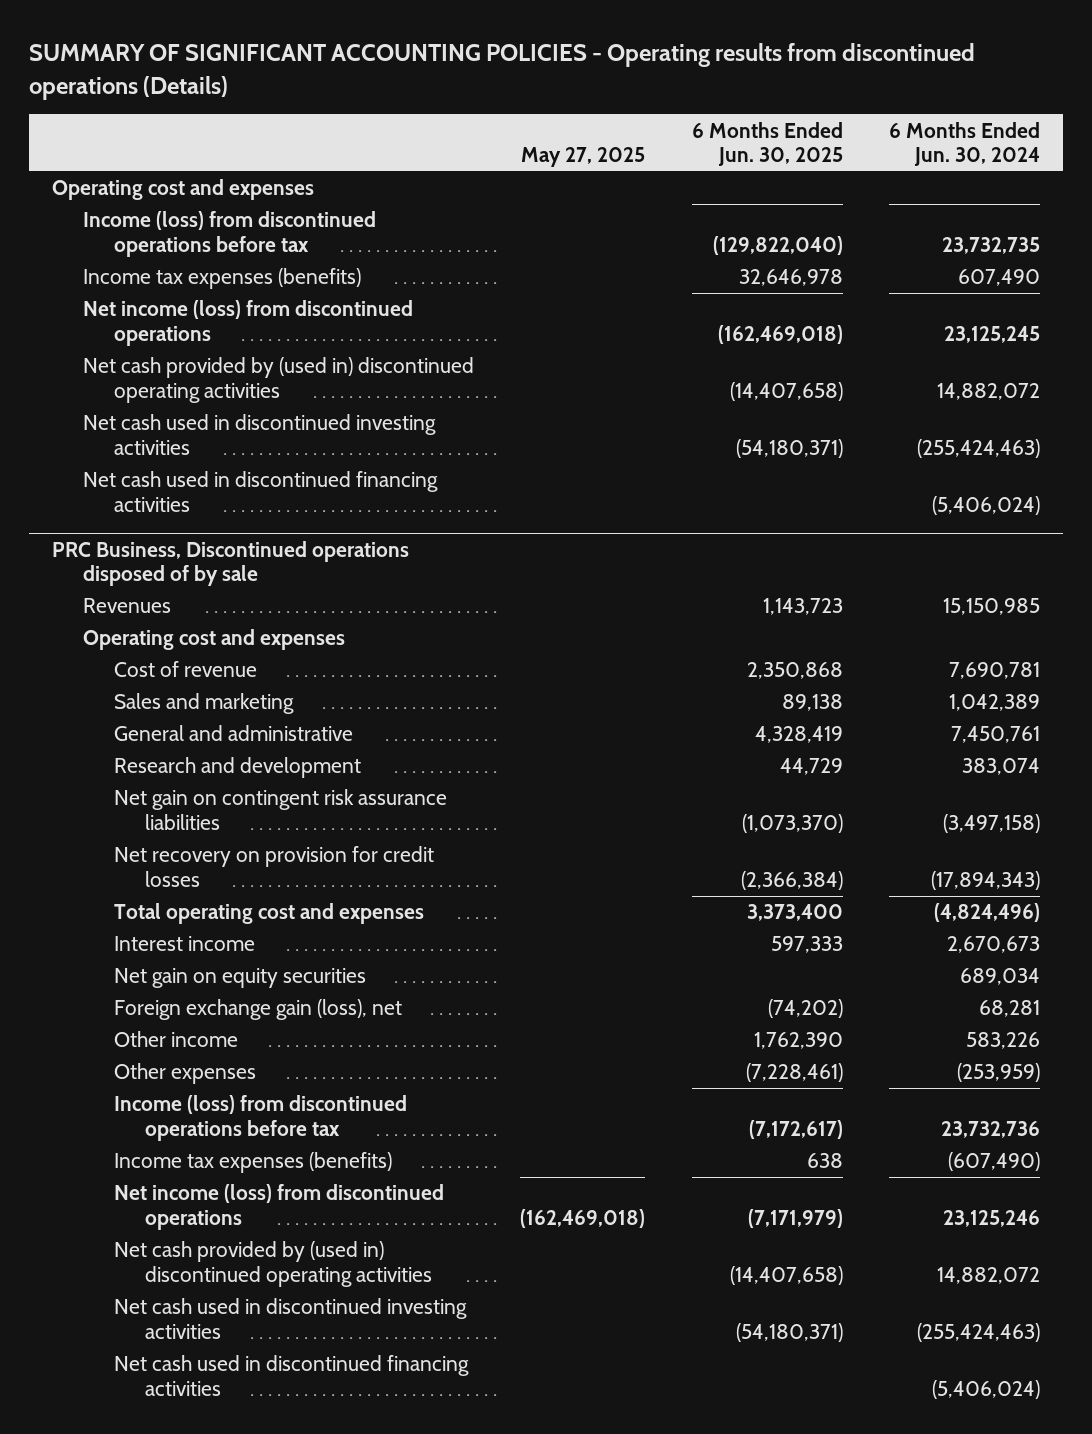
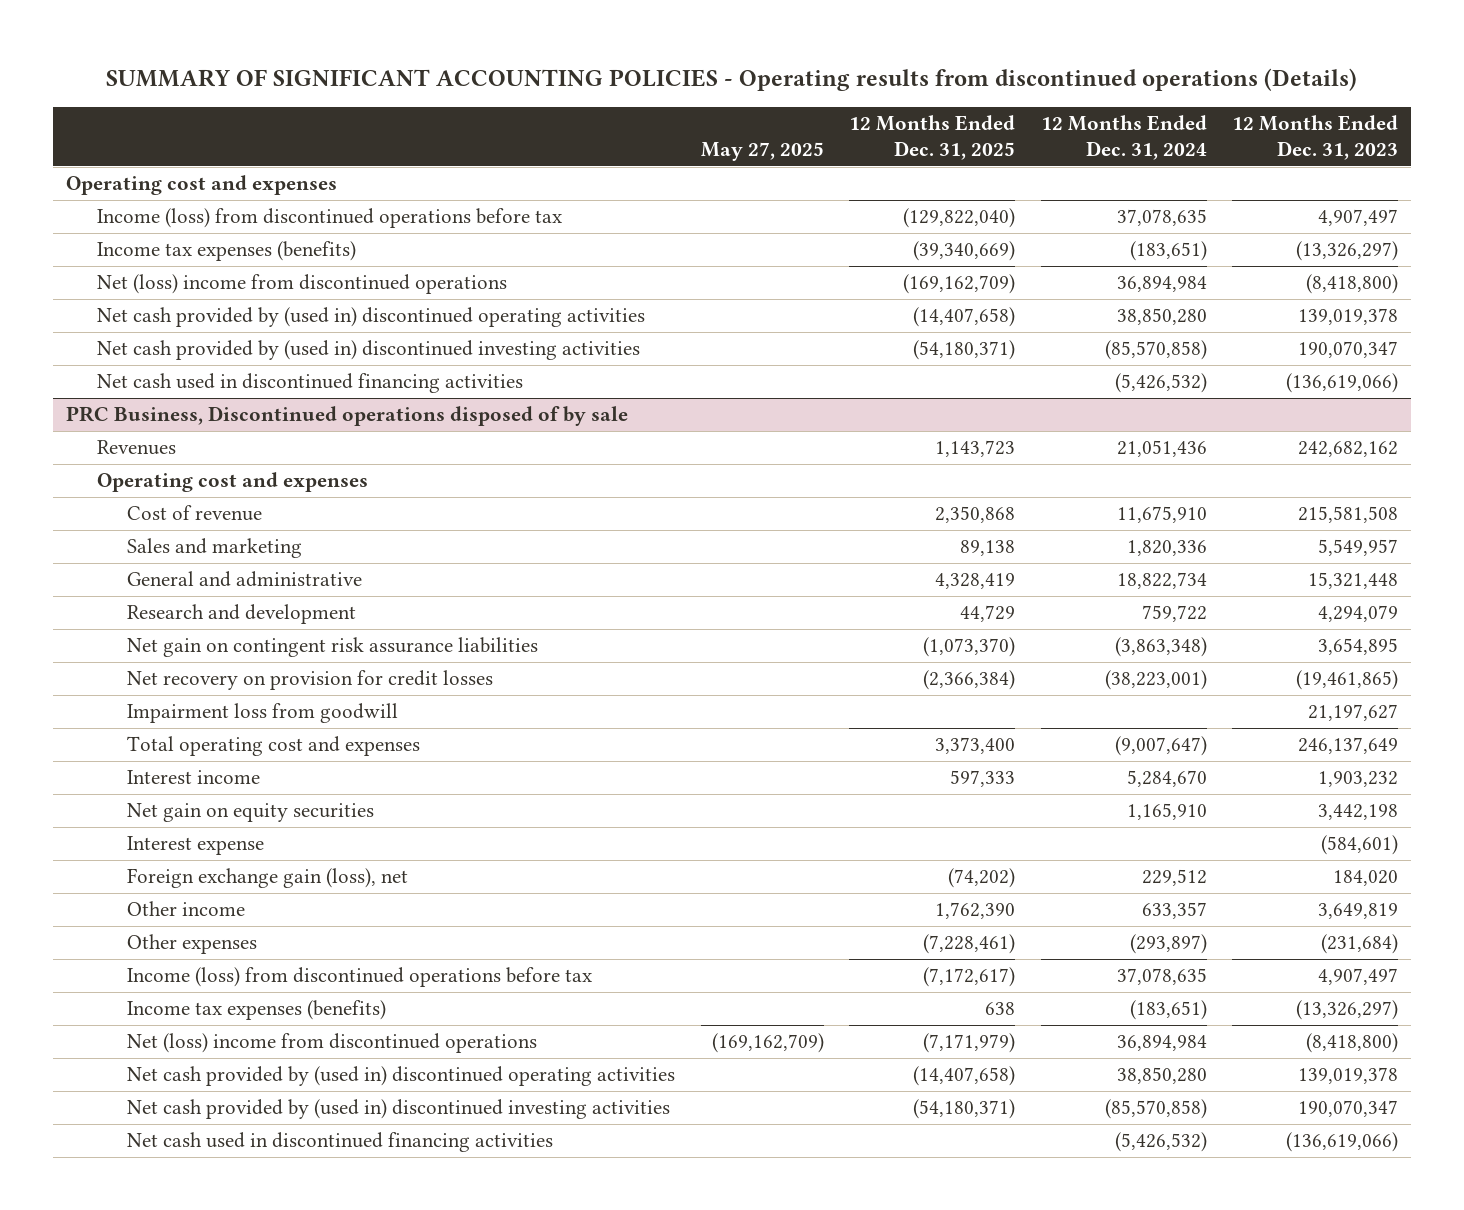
- | May 27, 2025 | 6 Months Ended Jun. 30, 2025 | 6 Months Ended Jun. 30, 2024
+ | May 27, 2025 | 12 Months Ended Dec. 31, 2025 | 12 Months Ended Dec. 31, 2024 | 12 Months Ended Dec. 31, 2023
- Net income (loss) from discontinued operations | | (162,469,018) | 23,125,245
+ Net (loss) income from discontinued operations | | (169,162,709) | 36,894,984 | (8,418,800)
- Net cash used in discontinued investing activities | | (54,180,371) | (255,424,463)
+ Net cash provided by (used in) discontinued investing activities | | (54,180,371) | (85,570,858) | 190,070,347
@ PRC Business, Discontinued operations disposed of by sale
+ Impairment loss from goodwill | | | | 21,197,627
+ Interest expense | | | | (584,601)
- Net income (loss) from discontinued operations | (162,469,018) | (7,171,979) | 23,125,246
+ Net (loss) income from discontinued operations | (169,162,709) | (7,171,979) | 36,894,984 | (8,418,800)
- Net cash used in discontinued investing activities | | (54,180,371) | (255,424,463)
+ Net cash provided by (used in) discontinued investing activities | | (54,180,371) | (85,570,858) | 190,070,347

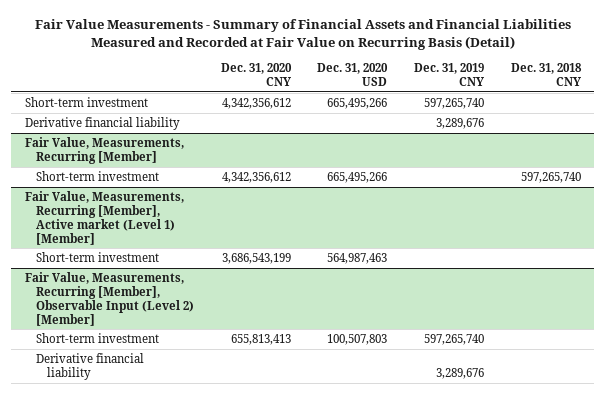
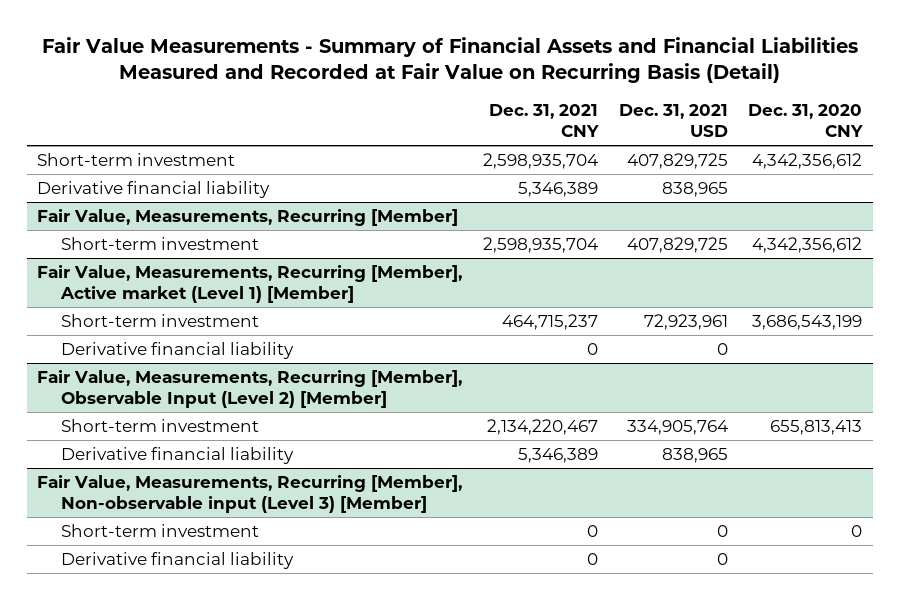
- | Dec. 31, 2020 CNY | Dec. 31, 2020 USD | Dec. 31, 2019 CNY | Dec. 31, 2018 CNY
+ | Dec. 31, 2021 CNY | Dec. 31, 2021 USD | Dec. 31, 2020 CNY
@ Fair Value, Measurements, Recurring [Member], Active market (Level 1) [Member]
+ Derivative financial liability | 0 | 0 |
+ Fair Value, Measurements, Recurring [Member], Non-observable input (Level 3) [Member]
+ Short-term investment | 0 | 0 | 0
+ Derivative financial liability | 0 | 0 |

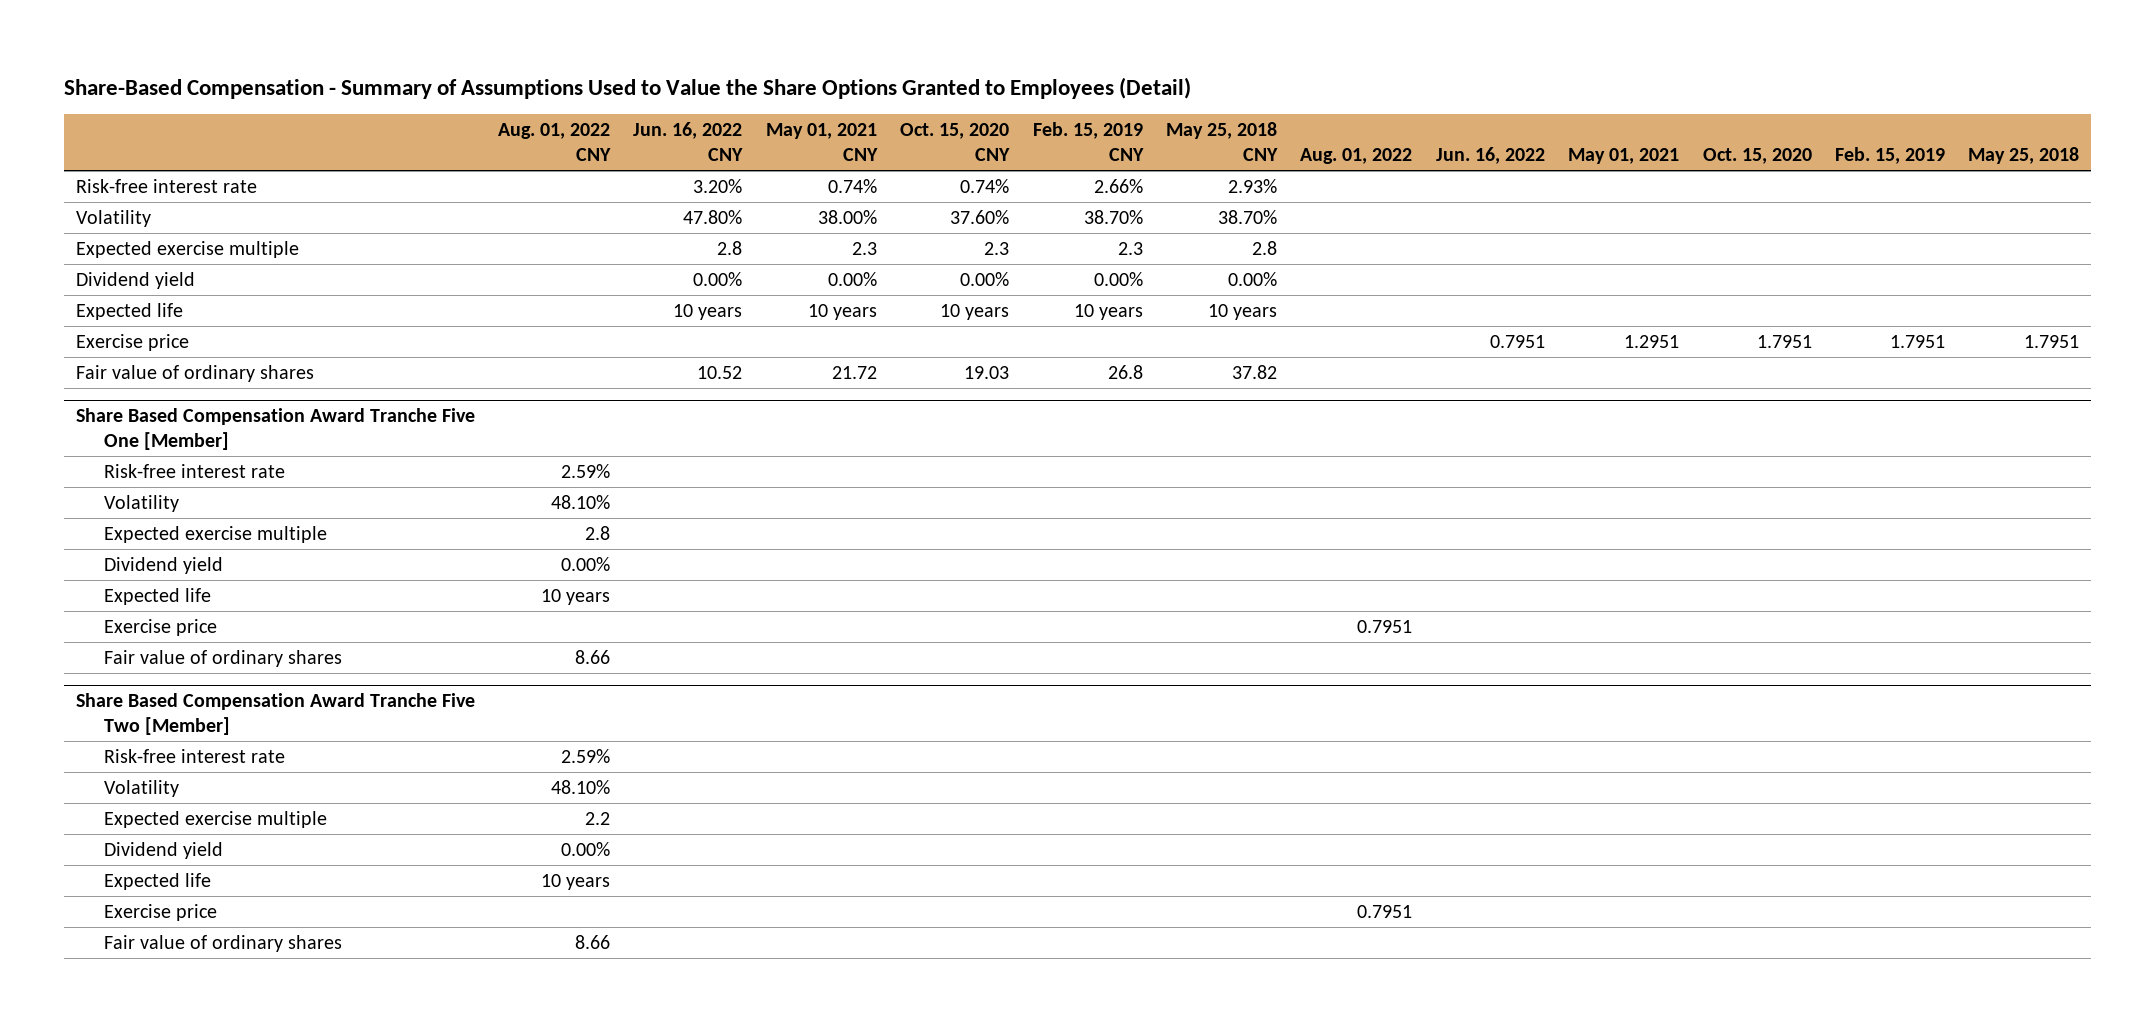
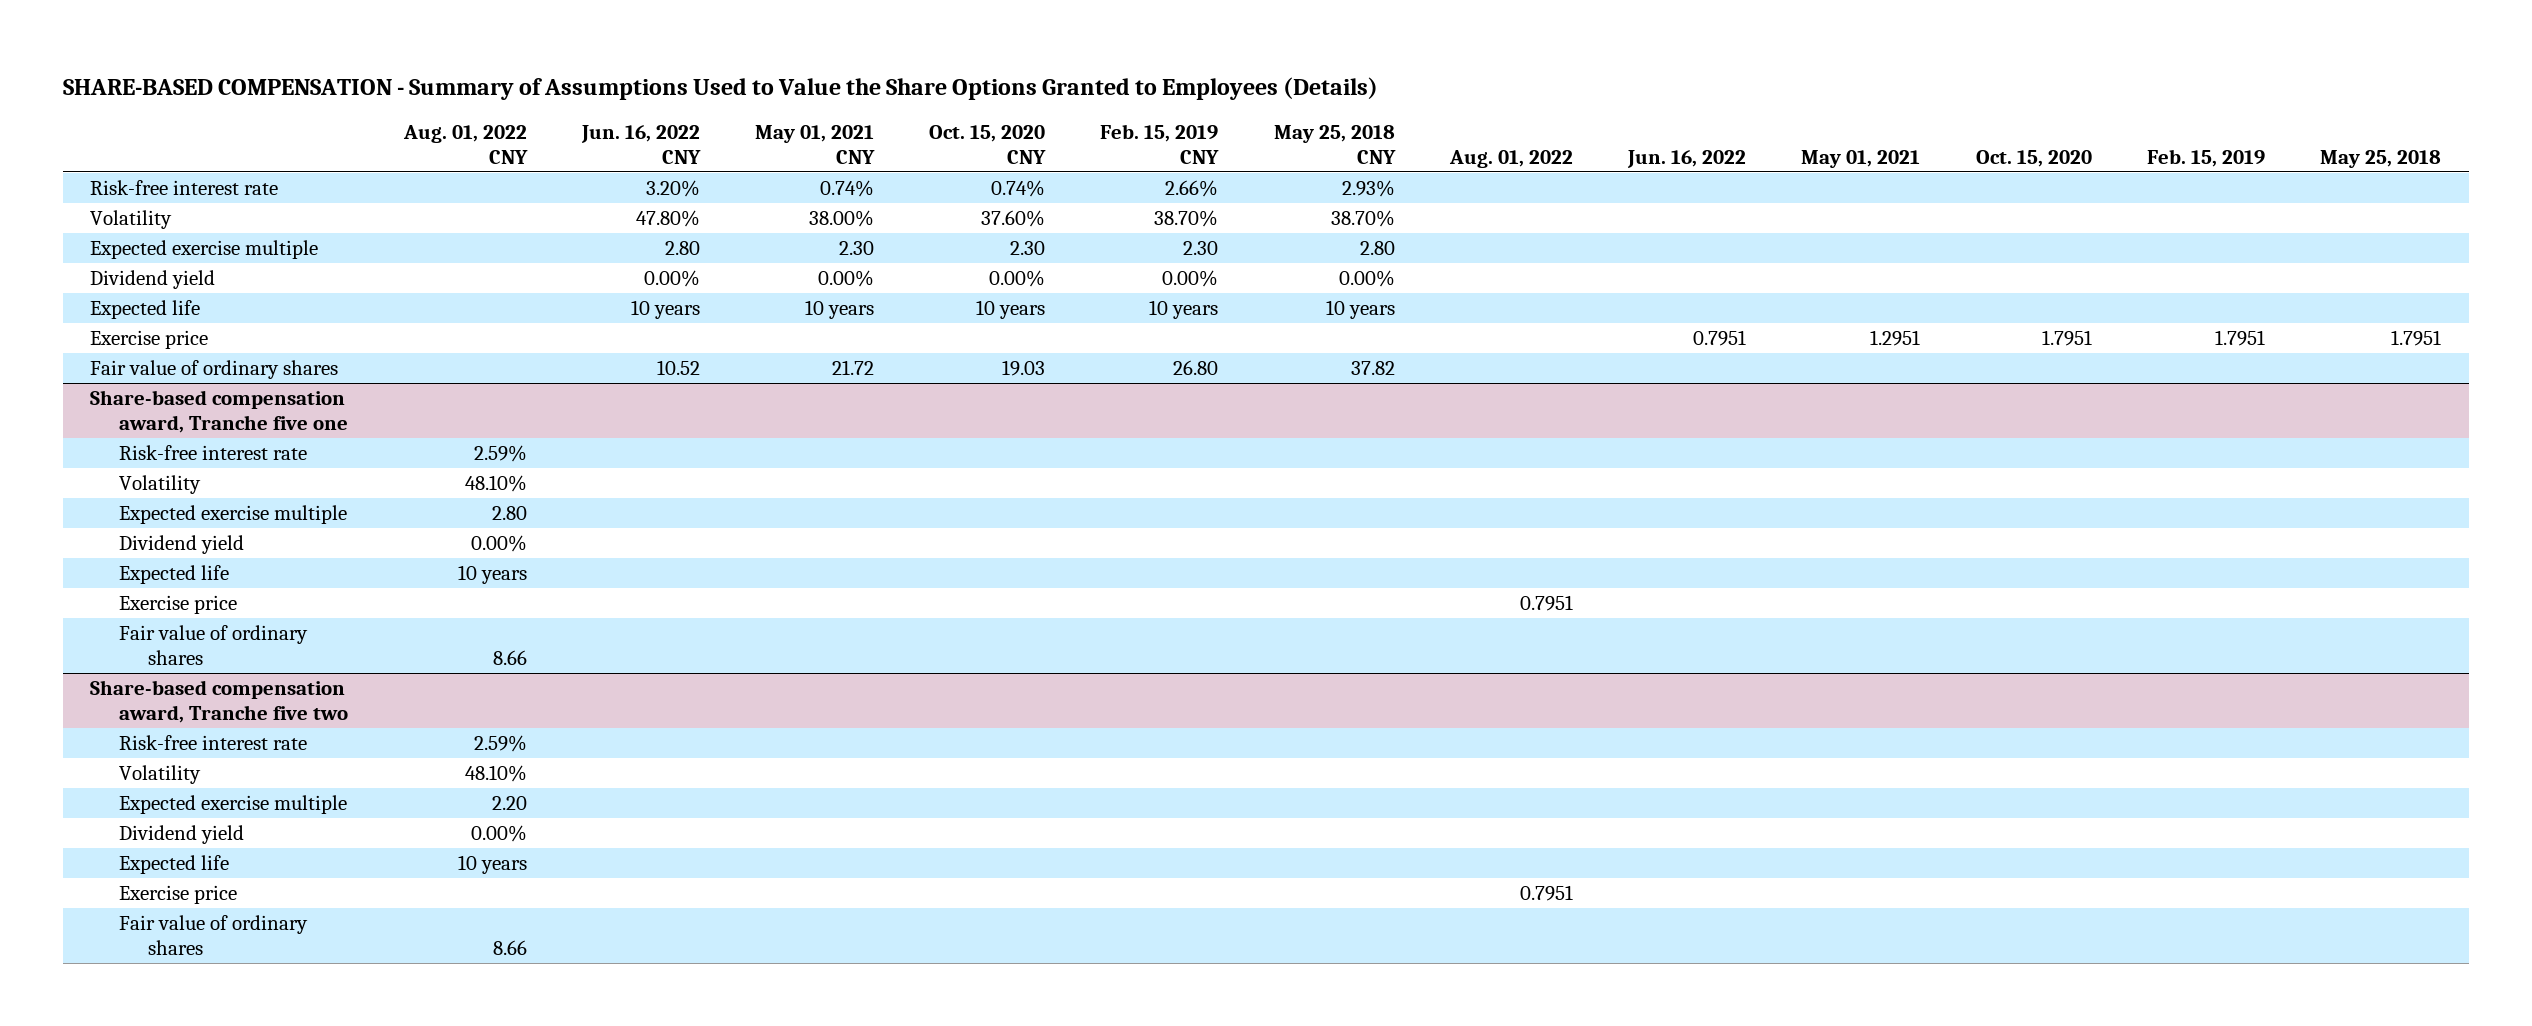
- Share-Based Compensation - Summary of Assumptions Used to Value the Share Options Granted to Employees (Detail)
+ SHARE-BASED COMPENSATION - Summary of Assumptions Used to Value the Share Options Granted to Employees (Details)
- Expected exercise multiple | | 2.8 | 2.3 | 2.3 | 2.3 | 2.8 | | | | | |
+ Expected exercise multiple | | 2.80 | 2.30 | 2.30 | 2.30 | 2.80 | | | | | |
- Fair value of ordinary shares | | 10.52 | 21.72 | 19.03 | 26.8 | 37.82 | | | | | |
- Share Based Compensation Award Tranche Five One [Member]
+ Fair value of ordinary shares | | 10.52 | 21.72 | 19.03 | 26.80 | 37.82 | | | | | |
+ Share-based compensation award, Tranche five one
- Expected exercise multiple | 2.8 | | | | | | | | | | |
+ Expected exercise multiple | 2.80 | | | | | | | | | | |
- Share Based Compensation Award Tranche Five Two [Member]
+ Share-based compensation award, Tranche five two
- Expected exercise multiple | 2.2 | | | | | | | | | | |
+ Expected exercise multiple | 2.20 | | | | | | | | | | |

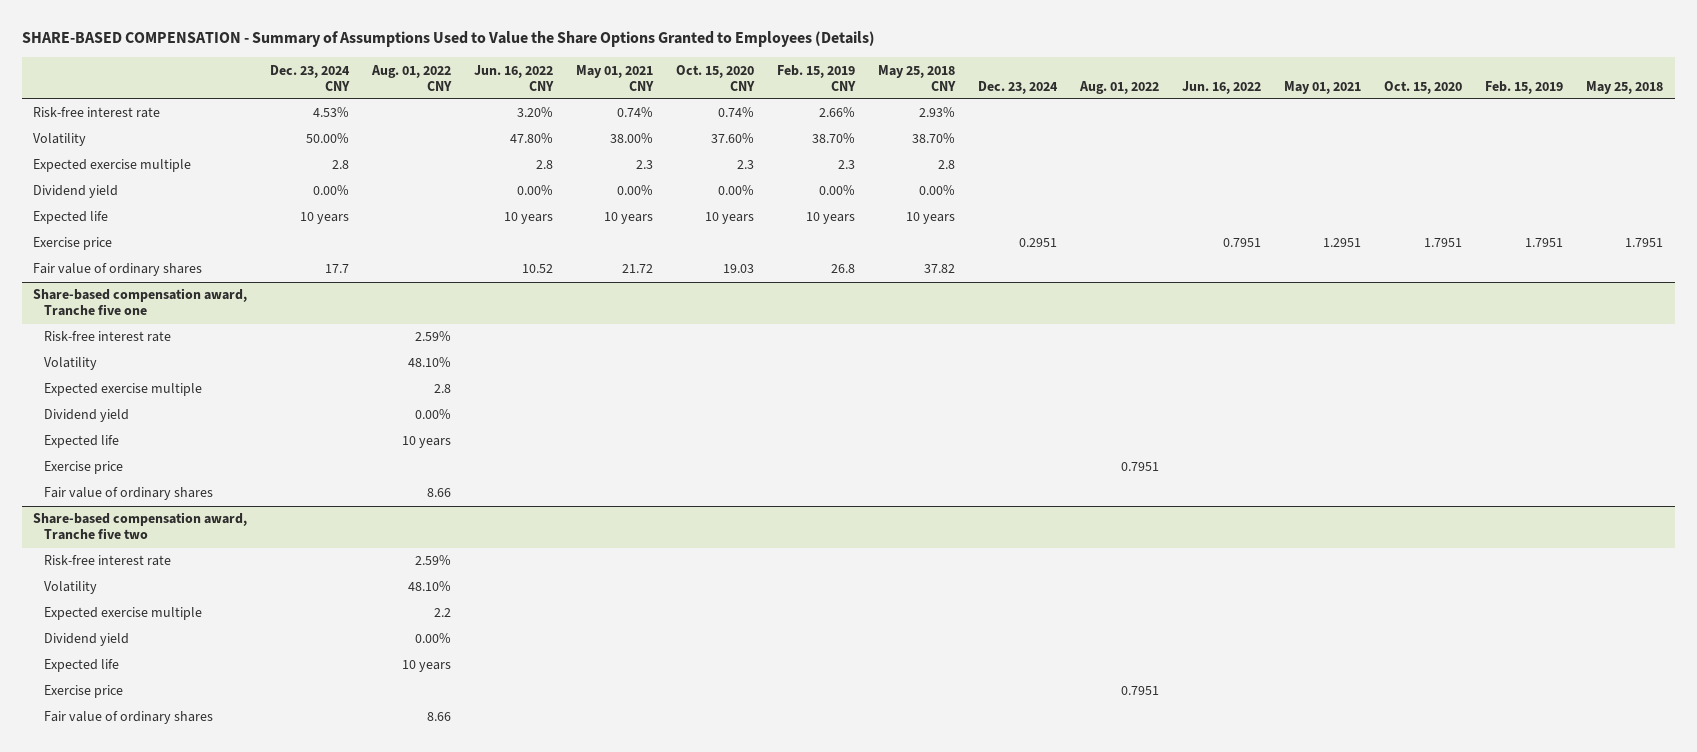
- | Aug. 01, 2022 CNY | Jun. 16, 2022 CNY | May 01, 2021 CNY | Oct. 15, 2020 CNY | Feb. 15, 2019 CNY | May 25, 2018 CNY | Aug. 01, 2022 | Jun. 16, 2022 | May 01, 2021 | Oct. 15, 2020 | Feb. 15, 2019 | May 25, 2018
+ | Dec. 23, 2024 CNY | Aug. 01, 2022 CNY | Jun. 16, 2022 CNY | May 01, 2021 CNY | Oct. 15, 2020 CNY | Feb. 15, 2019 CNY | May 25, 2018 CNY | Dec. 23, 2024 | Aug. 01, 2022 | Jun. 16, 2022 | May 01, 2021 | Oct. 15, 2020 | Feb. 15, 2019 | May 25, 2018
- Expected exercise multiple | | 2.80 | 2.30 | 2.30 | 2.30 | 2.80 | | | | | |
+ Expected exercise multiple | 2.8 | | 2.8 | 2.3 | 2.3 | 2.3 | 2.8 | | | | | | |
- Fair value of ordinary shares | | 10.52 | 21.72 | 19.03 | 26.80 | 37.82 | | | | | |
+ Fair value of ordinary shares | 17.7 | | 10.52 | 21.72 | 19.03 | 26.8 | 37.82 | | | | | | |
@ Share-based compensation award, Tranche five one
- Expected exercise multiple | 2.80 | | | | | | | | | | |
+ Expected exercise multiple | | 2.8 | | | | | | | | | | | |
@ Share-based compensation award, Tranche five two
- Expected exercise multiple | 2.20 | | | | | | | | | | |
+ Expected exercise multiple | | 2.2 | | | | | | | | | | | |

